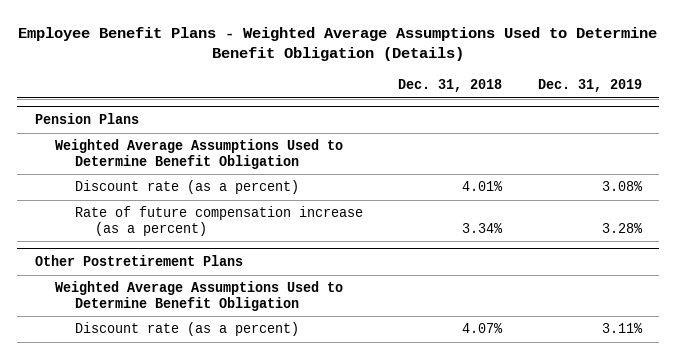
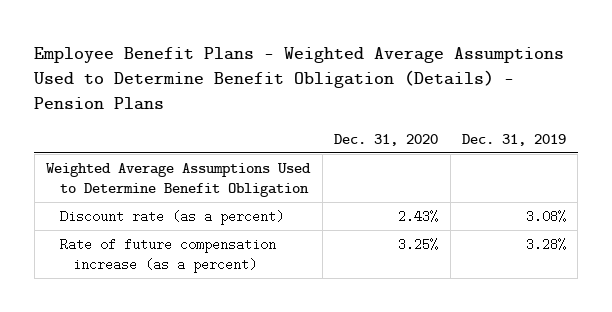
- Employee Benefit Plans - Weighted Average Assumptions Used to Determine Benefit Obligation (Details)
+ Employee Benefit Plans - Weighted Average Assumptions Used to Determine Benefit Obligation (Details) - Pension Plans
- | Dec. 31, 2018 | Dec. 31, 2019
+ | Dec. 31, 2020 | Dec. 31, 2019
- Pension Plans
- Other Postretirement Plans
- Weighted Average Assumptions Used to Determine Benefit Obligation
- Discount rate (as a percent) | 4.07% | 3.11%

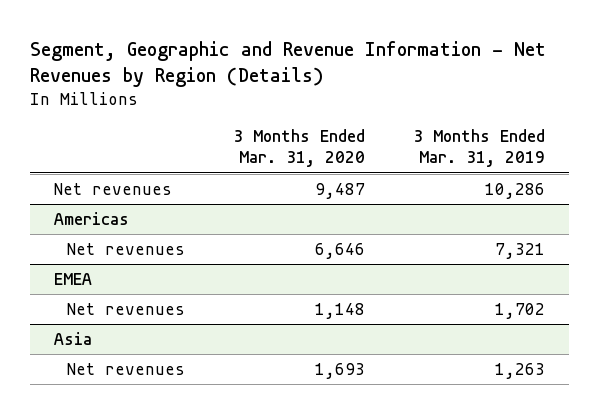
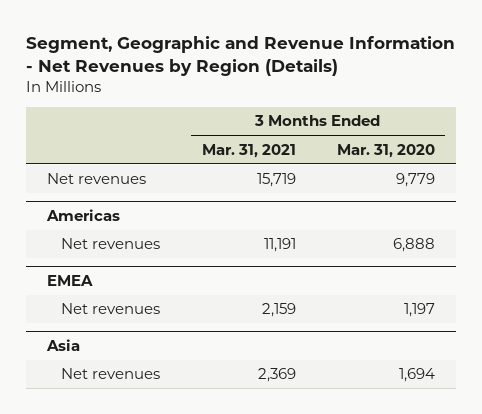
- | 3 Months Ended Mar. 31, 2020 | 3 Months Ended Mar. 31, 2019
+ | 3 Months Ended Mar. 31, 2021 | 3 Months Ended Mar. 31, 2020
- Net revenues | 9,487 | 10,286
+ Net revenues | 15,719 | 9,779
@ Americas
- Net revenues | 6,646 | 7,321
+ Net revenues | 11,191 | 6,888
@ EMEA
- Net revenues | 1,148 | 1,702
+ Net revenues | 2,159 | 1,197
@ Asia
- Net revenues | 1,693 | 1,263
+ Net revenues | 2,369 | 1,694

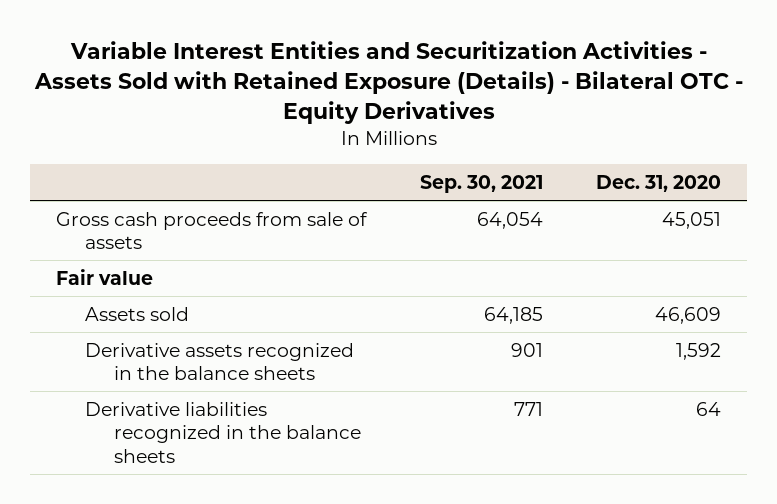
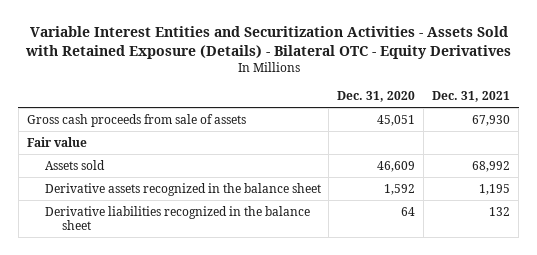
- | Sep. 30, 2021 | Dec. 31, 2020
+ | Dec. 31, 2020 | Dec. 31, 2021
- Derivative assets recognized in the balance sheets | 901 | 1,592
- Derivative liabilities recognized in the balance sheets | 771 | 64
+ Derivative assets recognized in the balance sheet | 1,592 | 1,195
+ Derivative liabilities recognized in the balance sheet | 64 | 132

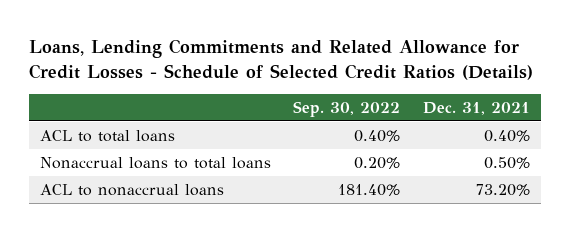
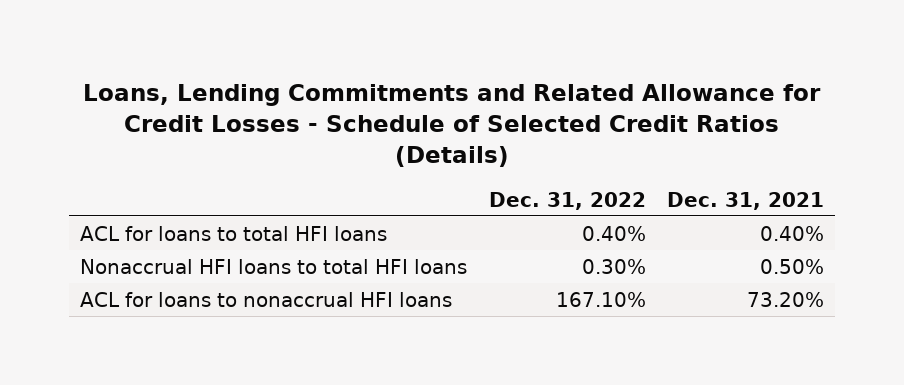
- | Sep. 30, 2022 | Dec. 31, 2021
+ | Dec. 31, 2022 | Dec. 31, 2021
- ACL to total loans | 0.40% | 0.40%
- Nonaccrual loans to total loans | 0.20% | 0.50%
- ACL to nonaccrual loans | 181.40% | 73.20%
+ ACL for loans to total HFI loans | 0.40% | 0.40%
+ Nonaccrual HFI loans to total HFI loans | 0.30% | 0.50%
+ ACL for loans to nonaccrual HFI loans | 167.10% | 73.20%

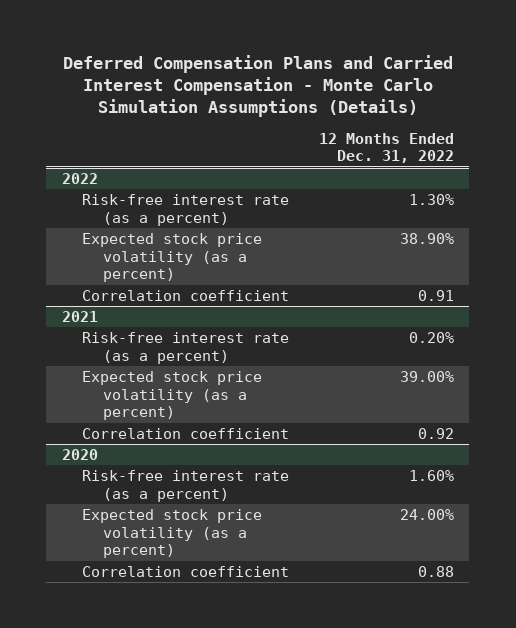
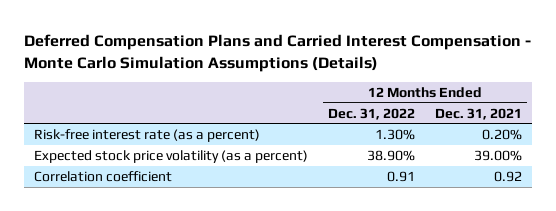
- | 12 Months Ended Dec. 31, 2022
+ | 12 Months Ended Dec. 31, 2022 | 12 Months Ended Dec. 31, 2021
- 2022
- 2021
- Risk-free interest rate (as a percent) | 0.20%
- Expected stock price volatility (as a percent) | 39.00%
- Correlation coefficient | 0.92
- 2020
- Risk-free interest rate (as a percent) | 1.60%
- Expected stock price volatility (as a percent) | 24.00%
- Correlation coefficient | 0.88

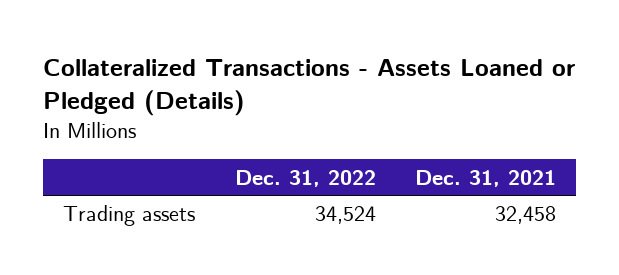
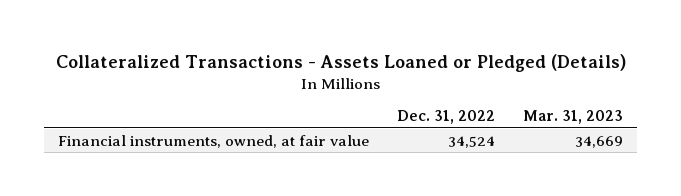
- | Dec. 31, 2022 | Dec. 31, 2021
+ | Dec. 31, 2022 | Mar. 31, 2023
- Trading assets | 34,524 | 32,458
+ Financial instruments, owned, at fair value | 34,524 | 34,669

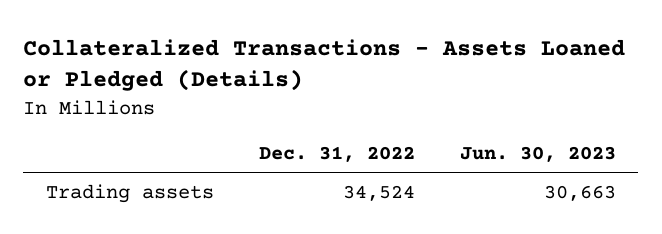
- | Dec. 31, 2022 | Mar. 31, 2023
+ | Dec. 31, 2022 | Jun. 30, 2023
- Financial instruments, owned, at fair value | 34,524 | 34,669
+ Trading assets | 34,524 | 30,663

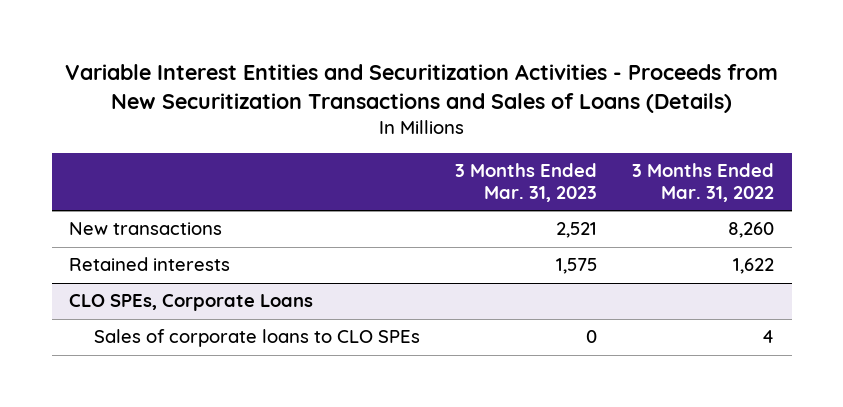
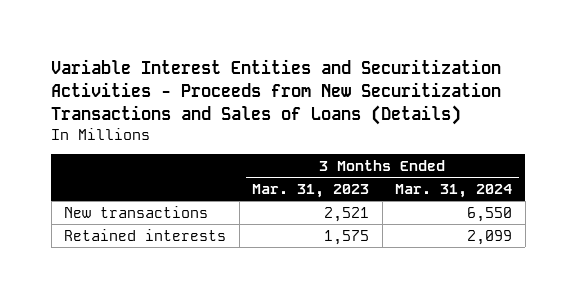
- | 3 Months Ended Mar. 31, 2023 | 3 Months Ended Mar. 31, 2022
+ | 3 Months Ended Mar. 31, 2023 | 3 Months Ended Mar. 31, 2024
- CLO SPEs, Corporate Loans
- Sales of corporate loans to CLO SPEs | 0 | 4

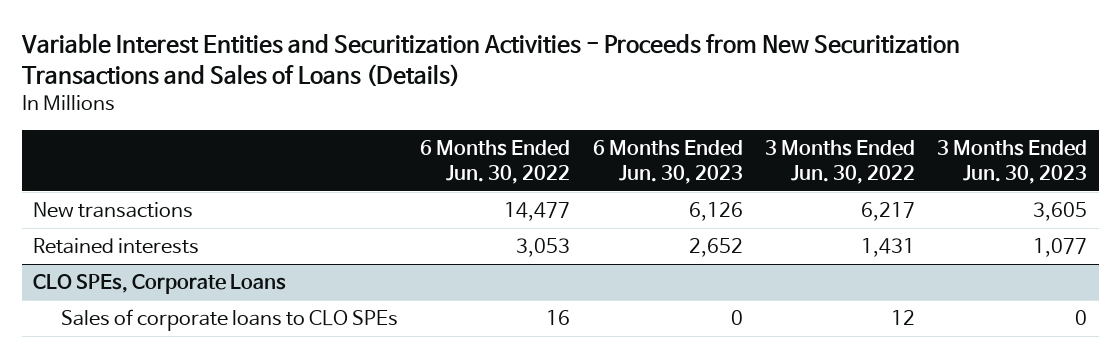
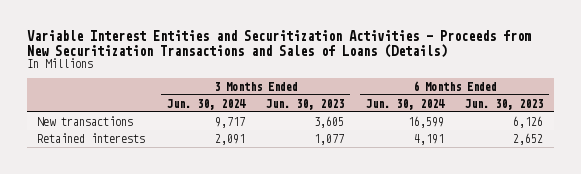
- | 6 Months Ended Jun. 30, 2022 | 6 Months Ended Jun. 30, 2023 | 3 Months Ended Jun. 30, 2022 | 3 Months Ended Jun. 30, 2023
+ | 3 Months Ended Jun. 30, 2024 | 3 Months Ended Jun. 30, 2023 | 6 Months Ended Jun. 30, 2024 | 6 Months Ended Jun. 30, 2023
- CLO SPEs, Corporate Loans
- Sales of corporate loans to CLO SPEs | 16 | 0 | 12 | 0

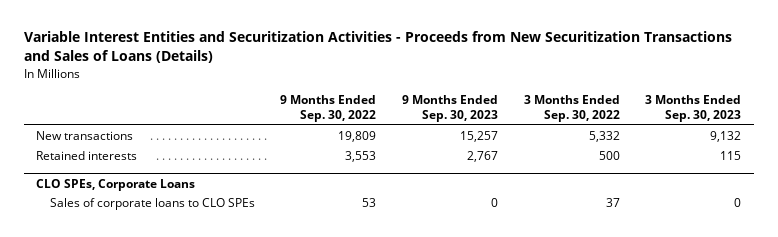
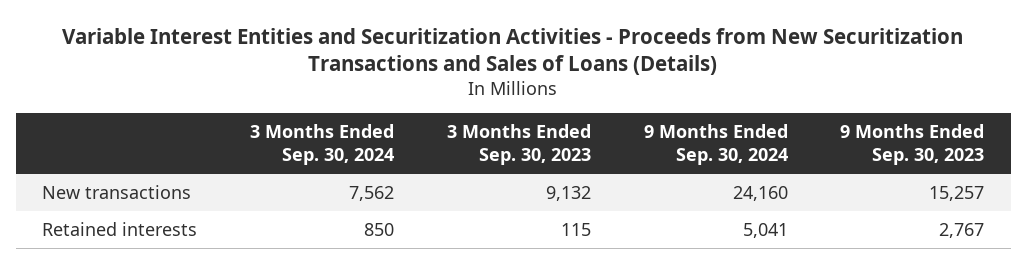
- | 9 Months Ended Sep. 30, 2022 | 9 Months Ended Sep. 30, 2023 | 3 Months Ended Sep. 30, 2022 | 3 Months Ended Sep. 30, 2023
+ | 3 Months Ended Sep. 30, 2024 | 3 Months Ended Sep. 30, 2023 | 9 Months Ended Sep. 30, 2024 | 9 Months Ended Sep. 30, 2023
- CLO SPEs, Corporate Loans
- Sales of corporate loans to CLO SPEs | 53 | 0 | 37 | 0

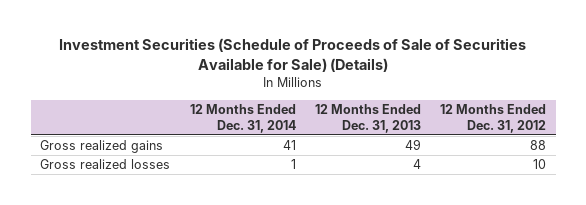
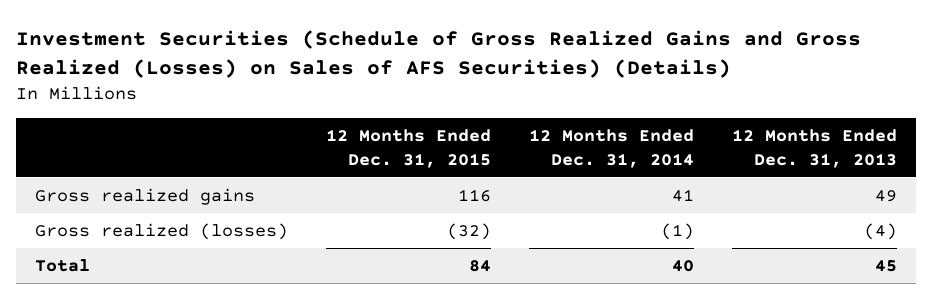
- Investment Securities (Schedule of Proceeds of Sale of Securities Available for Sale) (Details)
+ Investment Securities (Schedule of Gross Realized Gains and Gross Realized (Losses) on Sales of AFS Securities) (Details)
- | 12 Months Ended Dec. 31, 2014 | 12 Months Ended Dec. 31, 2013 | 12 Months Ended Dec. 31, 2012
+ | 12 Months Ended Dec. 31, 2015 | 12 Months Ended Dec. 31, 2014 | 12 Months Ended Dec. 31, 2013
- Gross realized losses | 1 | 4 | 10
+ Gross realized (losses) | (32) | (1) | (4)
+ Total | 84 | 40 | 45

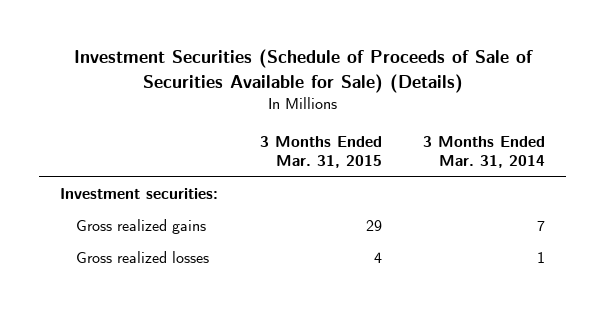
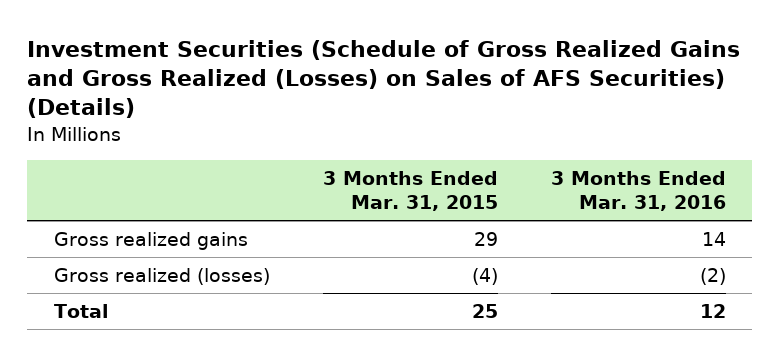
- Investment Securities (Schedule of Proceeds of Sale of Securities Available for Sale) (Details)
+ Investment Securities (Schedule of Gross Realized Gains and Gross Realized (Losses) on Sales of AFS Securities) (Details)
- | 3 Months Ended Mar. 31, 2015 | 3 Months Ended Mar. 31, 2014
+ | 3 Months Ended Mar. 31, 2015 | 3 Months Ended Mar. 31, 2016
- Investment securities:
- Gross realized losses | 4 | 1
+ Gross realized (losses) | (4) | (2)
+ Total | 25 | 12

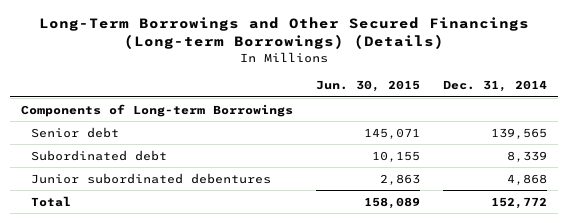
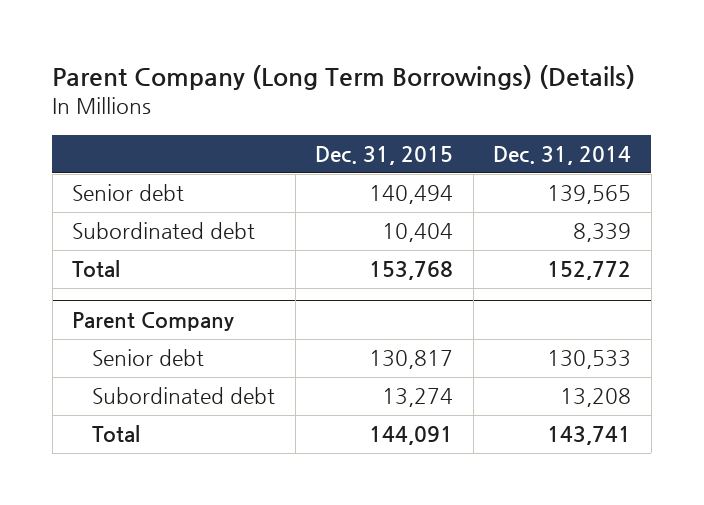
- Long-Term Borrowings and Other Secured Financings (Long-term Borrowings) (Details)
+ Parent Company (Long Term Borrowings) (Details)
- | Jun. 30, 2015 | Dec. 31, 2014
+ | Dec. 31, 2015 | Dec. 31, 2014
- Components of Long-term Borrowings
- Junior subordinated debentures | 2,863 | 4,868
+ Parent Company
+ Senior debt | 130,817 | 130,533
+ Subordinated debt | 13,274 | 13,208
+ Total | 144,091 | 143,741

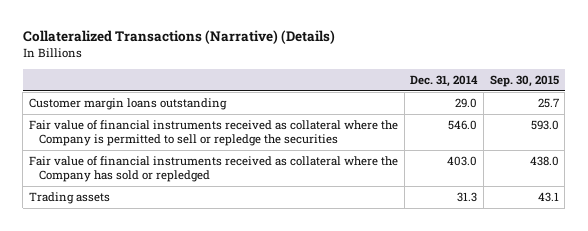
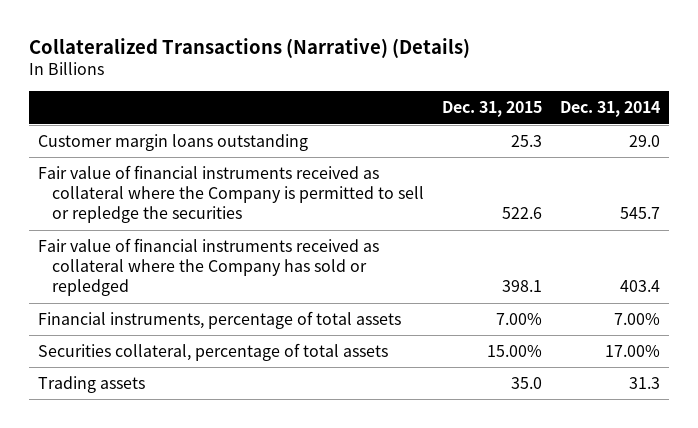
- | Dec. 31, 2014 | Sep. 30, 2015
+ | Dec. 31, 2015 | Dec. 31, 2014
- Fair value of financial instruments received as collateral where the Company is permitted to sell or repledge the securities | 546.0 | 593.0
- Fair value of financial instruments received as collateral where the Company has sold or repledged | 403.0 | 438.0
+ Fair value of financial instruments received as collateral where the Company is permitted to sell or repledge the securities | 522.6 | 545.7
+ Fair value of financial instruments received as collateral where the Company has sold or repledged | 398.1 | 403.4
+ Financial instruments, percentage of total assets | 7.00% | 7.00%
+ Securities collateral, percentage of total assets | 15.00% | 17.00%

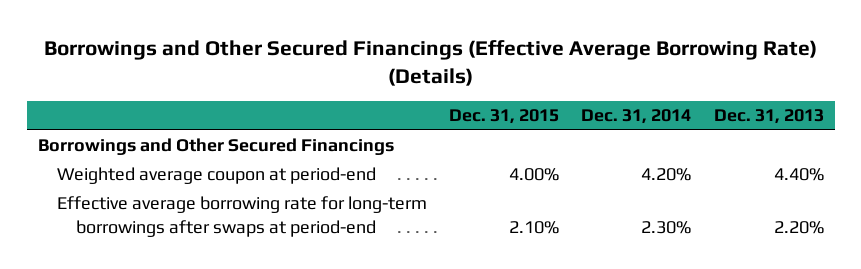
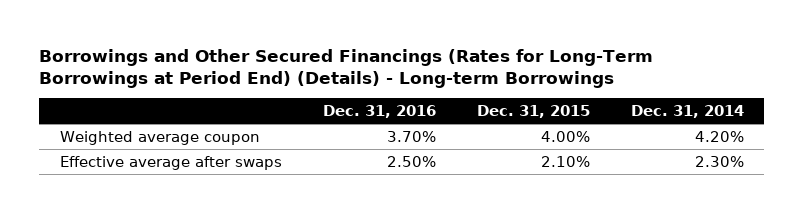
- Borrowings and Other Secured Financings (Effective Average Borrowing Rate) (Details)
+ Borrowings and Other Secured Financings (Rates for Long-Term Borrowings at Period End) (Details) - Long-term Borrowings
- | Dec. 31, 2015 | Dec. 31, 2014 | Dec. 31, 2013
+ | Dec. 31, 2016 | Dec. 31, 2015 | Dec. 31, 2014
- Borrowings and Other Secured Financings
- Weighted average coupon at period-end | 4.00% | 4.20% | 4.40%
- Effective average borrowing rate for long-term borrowings after swaps at period-end | 2.10% | 2.30% | 2.20%
+ Weighted average coupon | 3.70% | 4.00% | 4.20%
+ Effective average after swaps | 2.50% | 2.10% | 2.30%

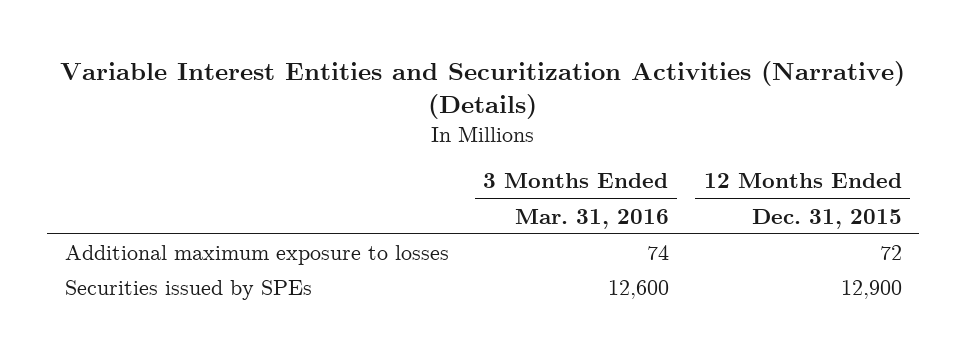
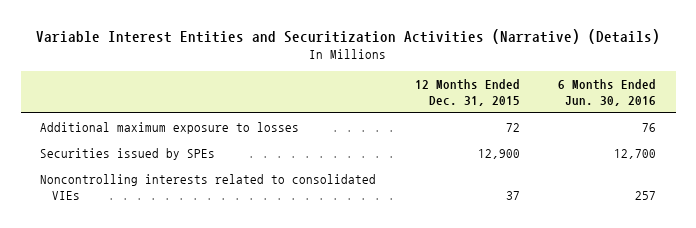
- | 3 Months Ended Mar. 31, 2016 | 12 Months Ended Dec. 31, 2015
+ | 12 Months Ended Dec. 31, 2015 | 6 Months Ended Jun. 30, 2016
+ Noncontrolling interests related to consolidated VIEs | 37 | 257

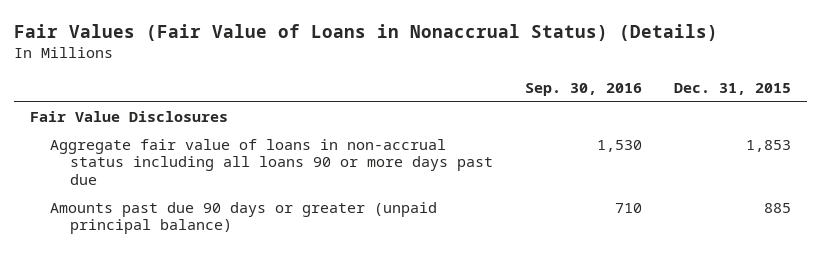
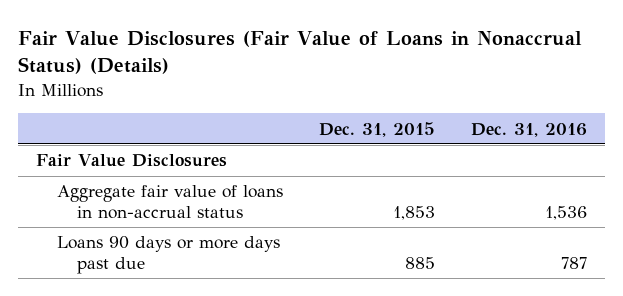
- Fair Values (Fair Value of Loans in Nonaccrual Status) (Details)
+ Fair Value Disclosures (Fair Value of Loans in Nonaccrual Status) (Details)
- | Sep. 30, 2016 | Dec. 31, 2015
+ | Dec. 31, 2015 | Dec. 31, 2016
- Aggregate fair value of loans in non-accrual status including all loans 90 or more days past due | 1,530 | 1,853
- Amounts past due 90 days or greater (unpaid principal balance) | 710 | 885
+ Aggregate fair value of loans in non-accrual status | 1,853 | 1,536
+ Loans 90 days or more days past due | 885 | 787

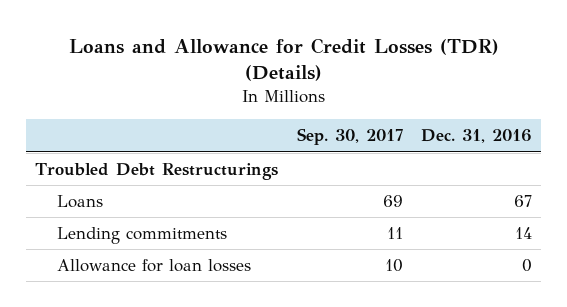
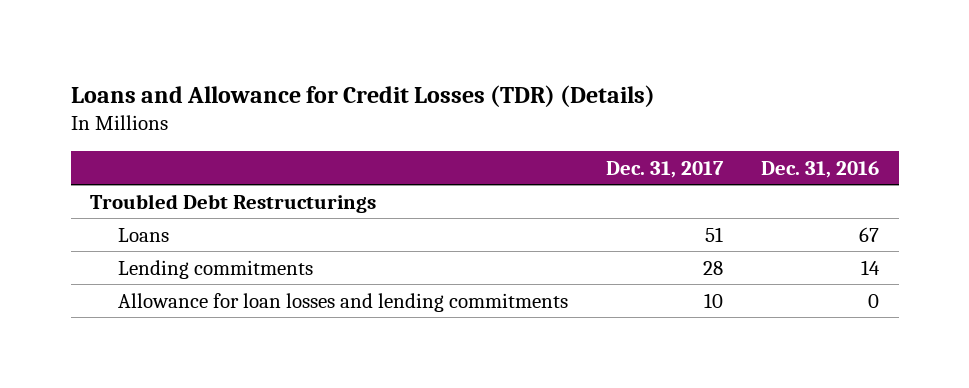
- | Sep. 30, 2017 | Dec. 31, 2016
+ | Dec. 31, 2017 | Dec. 31, 2016
- Allowance for loan losses | 10 | 0
+ Allowance for loan losses and lending commitments | 10 | 0

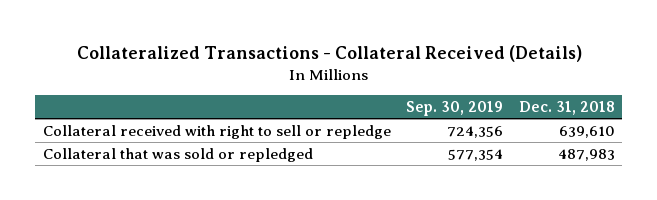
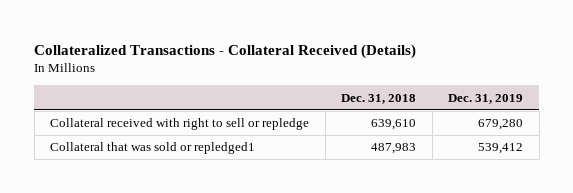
- | Sep. 30, 2019 | Dec. 31, 2018
+ | Dec. 31, 2018 | Dec. 31, 2019
- Collateral that was sold or repledged | 577,354 | 487,983
+ Collateral that was sold or repledged1 | 487,983 | 539,412

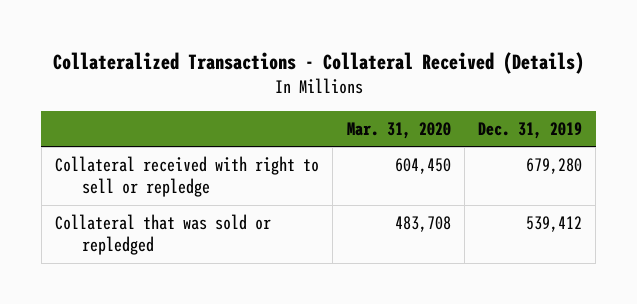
- | Dec. 31, 2018 | Dec. 31, 2019
+ | Mar. 31, 2020 | Dec. 31, 2019
- Collateral that was sold or repledged1 | 487,983 | 539,412
+ Collateral that was sold or repledged | 483,708 | 539,412

